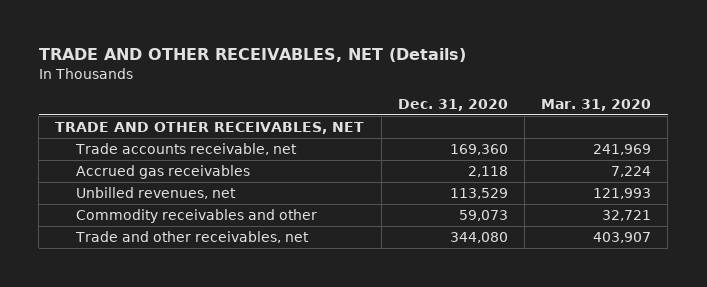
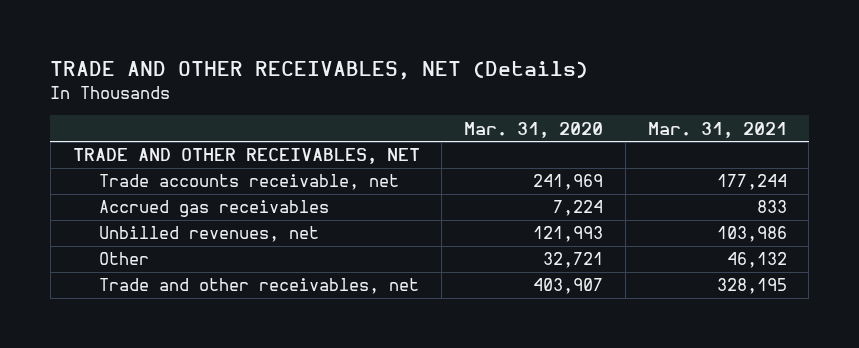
- | Dec. 31, 2020 | Mar. 31, 2020
+ | Mar. 31, 2020 | Mar. 31, 2021
- Commodity receivables and other | 59,073 | 32,721
+ Other | 32,721 | 46,132

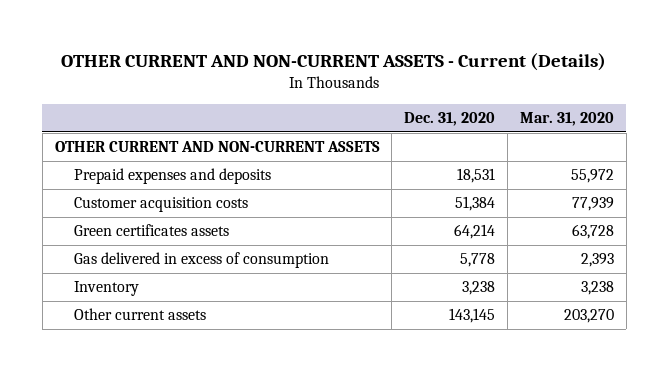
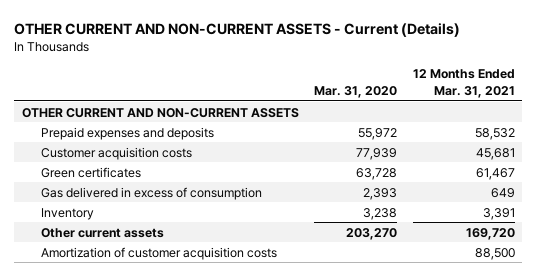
- | Dec. 31, 2020 | Mar. 31, 2020
+ | Mar. 31, 2020 | 12 Months Ended Mar. 31, 2021
- Green certificates assets | 64,214 | 63,728
+ Green certificates | 63,728 | 61,467
+ Amortization of customer acquisition costs | | 88,500

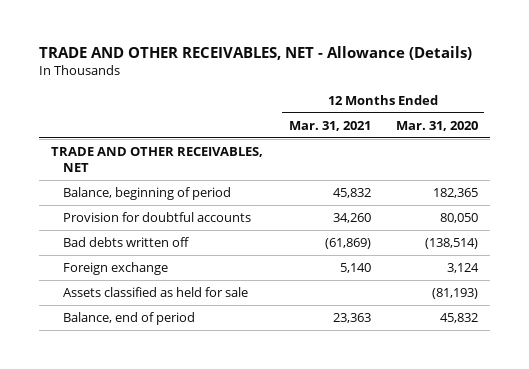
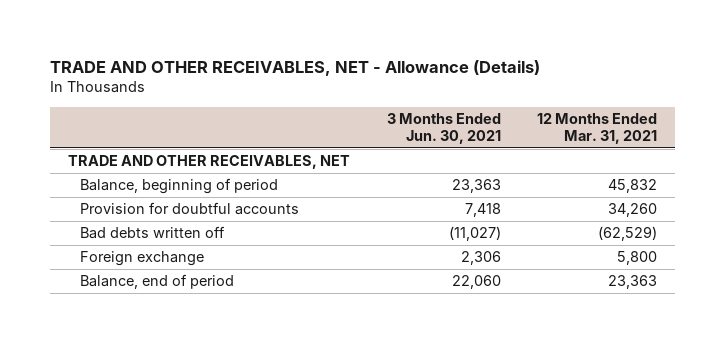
- | 12 Months Ended Mar. 31, 2021 | 12 Months Ended Mar. 31, 2020
+ | 3 Months Ended Jun. 30, 2021 | 12 Months Ended Mar. 31, 2021
- Bad debts written off | (61,869) | (138,514)
- Foreign exchange | 5,140 | 3,124
- Assets classified as held for sale | | (81,193)
+ Bad debts written off | (11,027) | (62,529)
+ Foreign exchange | 2,306 | 5,800

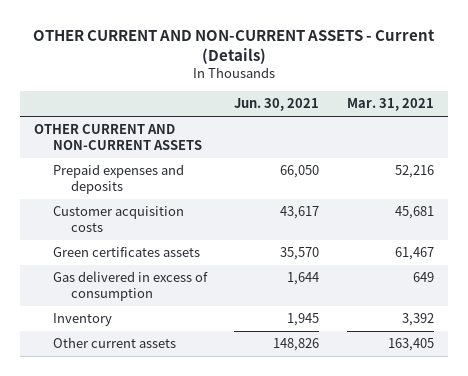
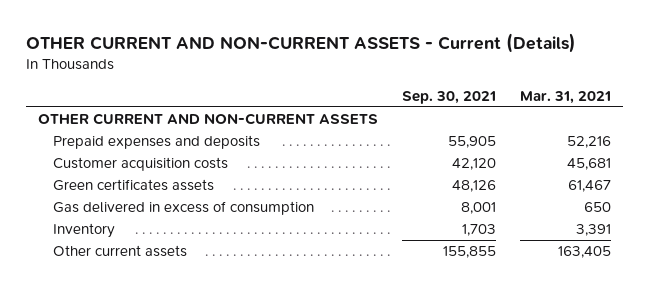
- | Jun. 30, 2021 | Mar. 31, 2021
+ | Sep. 30, 2021 | Mar. 31, 2021
- Gas delivered in excess of consumption | 1,644 | 649
- Inventory | 1,945 | 3,392
+ Gas delivered in excess of consumption | 8,001 | 650
+ Inventory | 1,703 | 3,391

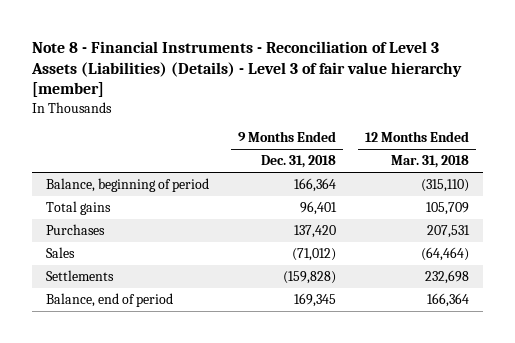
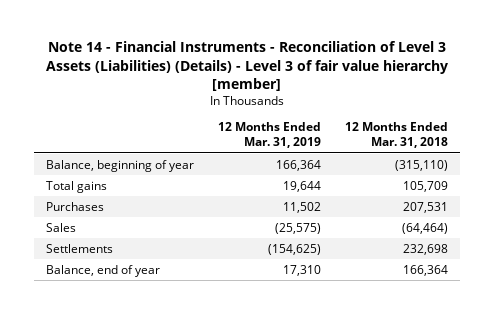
- Note 8 - Financial Instruments - Reconciliation of Level 3 Assets (Liabilities) (Details) - Level 3 of fair value hierarchy [member]
+ Note 14 - Financial Instruments - Reconciliation of Level 3 Assets (Liabilities) (Details) - Level 3 of fair value hierarchy [member]
- | 9 Months Ended Dec. 31, 2018 | 12 Months Ended Mar. 31, 2018
+ | 12 Months Ended Mar. 31, 2019 | 12 Months Ended Mar. 31, 2018
- Balance, beginning of period | 166,364 | (315,110)
+ Balance, beginning of year | 166,364 | (315,110)
- Balance, end of period | 169,345 | 166,364
+ Balance, end of year | 17,310 | 166,364

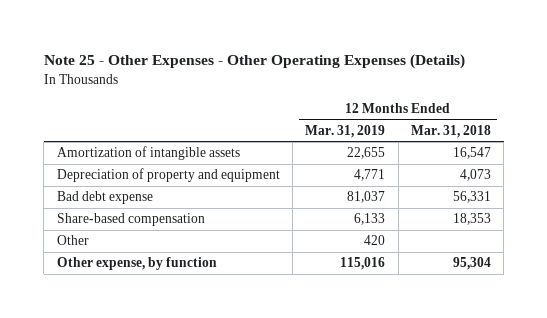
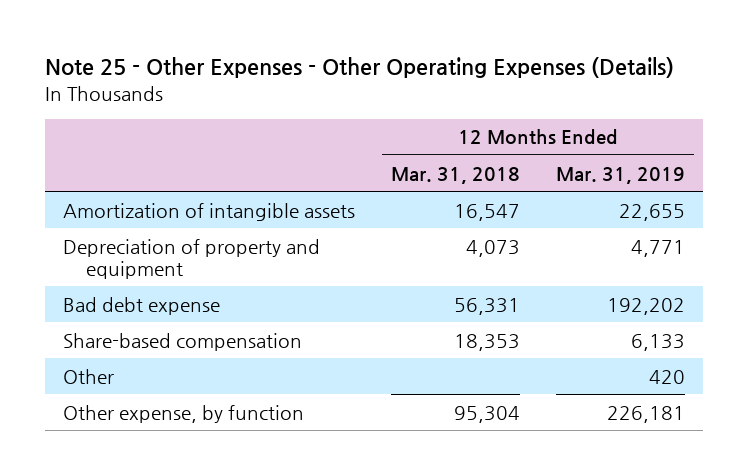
- | 12 Months Ended Mar. 31, 2019 | 12 Months Ended Mar. 31, 2018
+ | 12 Months Ended Mar. 31, 2018 | 12 Months Ended Mar. 31, 2019
- Bad debt expense | 81,037 | 56,331
+ Bad debt expense | 56,331 | 192,202
- Other expense, by function | 115,016 | 95,304
+ Other expense, by function | 95,304 | 226,181

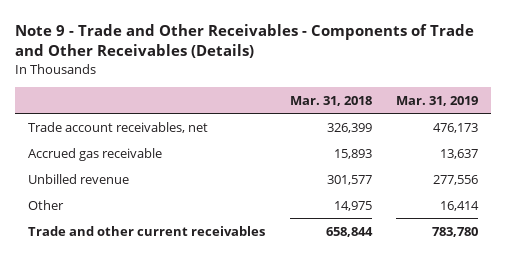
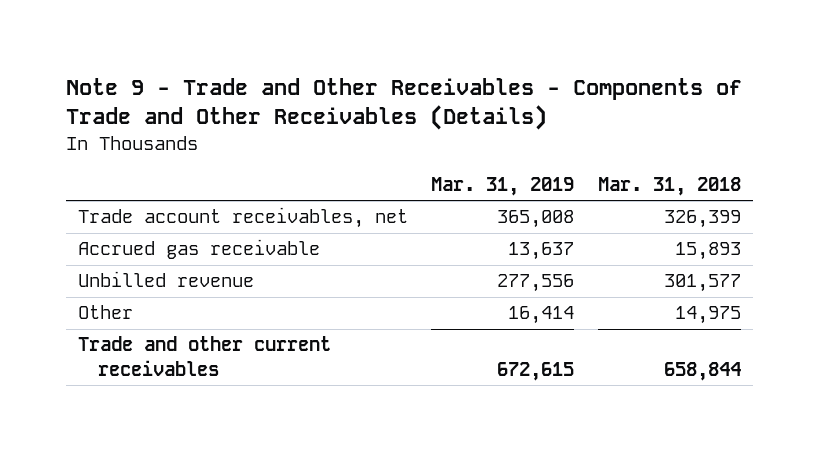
- | Mar. 31, 2018 | Mar. 31, 2019
+ | Mar. 31, 2019 | Mar. 31, 2018
- Trade account receivables, net | 326,399 | 476,173
+ Trade account receivables, net | 365,008 | 326,399
- Trade and other current receivables | 658,844 | 783,780
+ Trade and other current receivables | 672,615 | 658,844

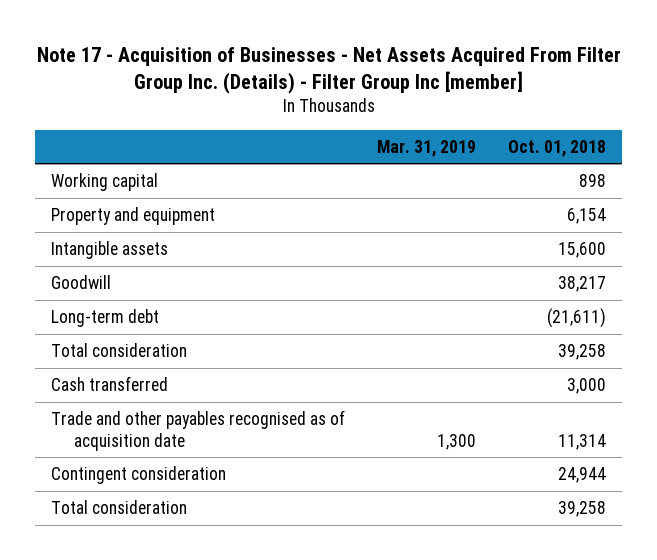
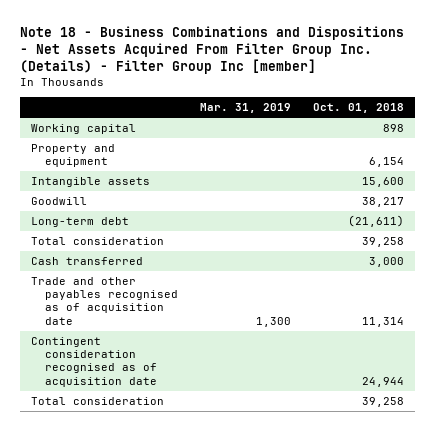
- Note 17 - Acquisition of Businesses - Net Assets Acquired From Filter Group Inc. (Details) - Filter Group Inc [member]
+ Note 18 - Business Combinations and Dispositions - Net Assets Acquired From Filter Group Inc. (Details) - Filter Group Inc [member]
- Contingent consideration | | 24,944
+ Contingent consideration recognised as of acquisition date | | 24,944

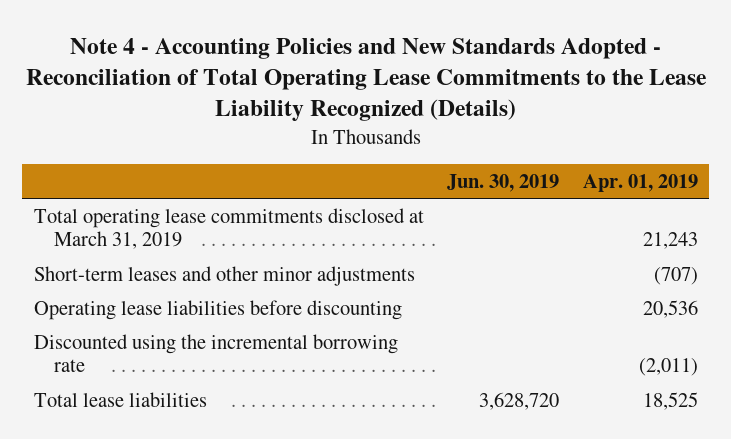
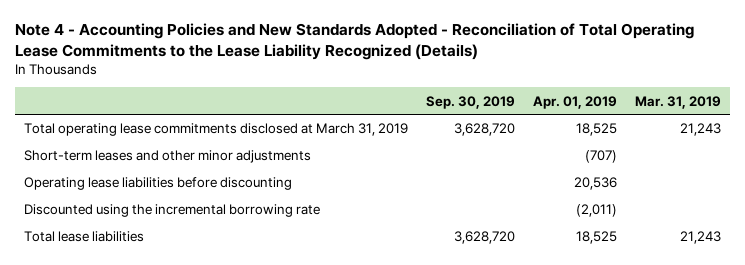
- | Jun. 30, 2019 | Apr. 01, 2019
+ | Sep. 30, 2019 | Apr. 01, 2019 | Mar. 31, 2019
- Total operating lease commitments disclosed at March 31, 2019 | | 21,243
+ Total operating lease commitments disclosed at March 31, 2019 | 3,628,720 | 18,525 | 21,243

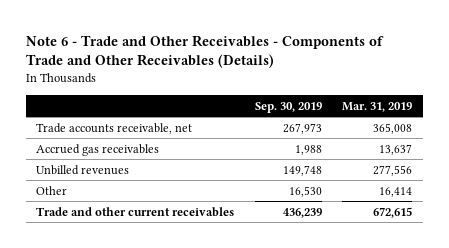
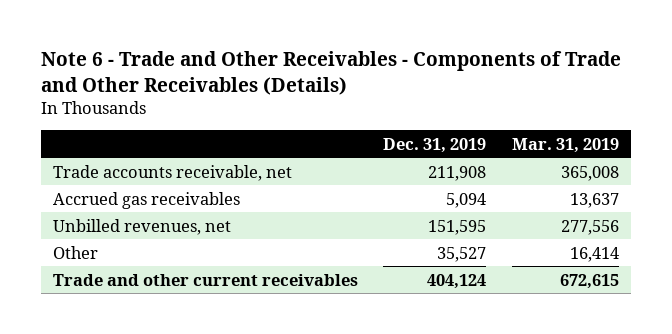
- | Sep. 30, 2019 | Mar. 31, 2019
+ | Dec. 31, 2019 | Mar. 31, 2019
- Unbilled revenues | 149,748 | 277,556
+ Unbilled revenues, net | 151,595 | 277,556

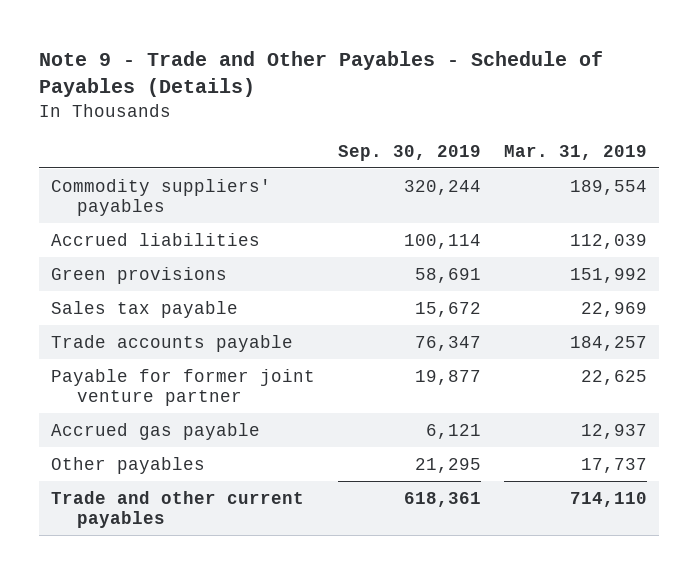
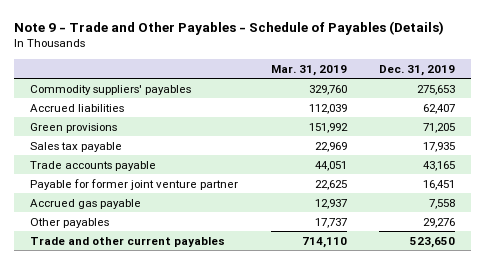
- | Sep. 30, 2019 | Mar. 31, 2019
+ | Mar. 31, 2019 | Dec. 31, 2019
- Commodity suppliers' payables | 320,244 | 189,554
+ Commodity suppliers' payables | 329,760 | 275,653
- Trade accounts payable | 76,347 | 184,257
+ Trade accounts payable | 44,051 | 43,165

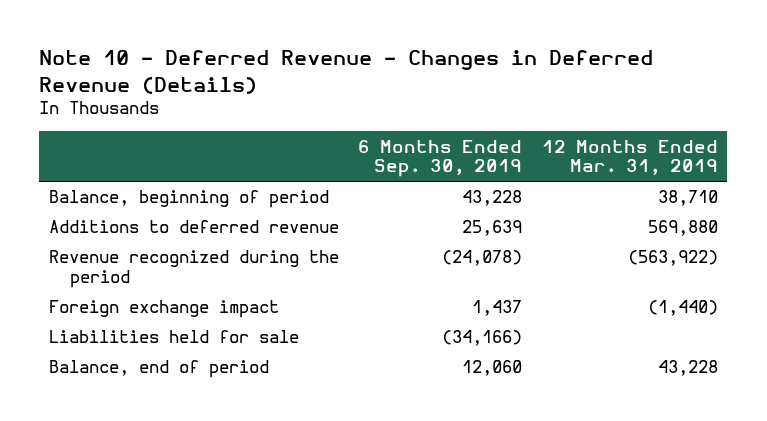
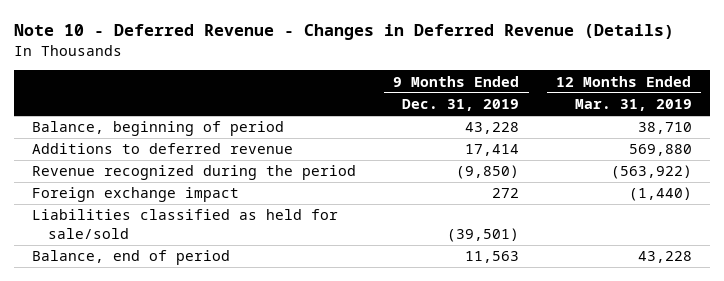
- | 6 Months Ended Sep. 30, 2019 | 12 Months Ended Mar. 31, 2019
+ | 9 Months Ended Dec. 31, 2019 | 12 Months Ended Mar. 31, 2019
- Liabilities held for sale | (34,166) |
+ Liabilities classified as held for sale/sold | (39,501) |

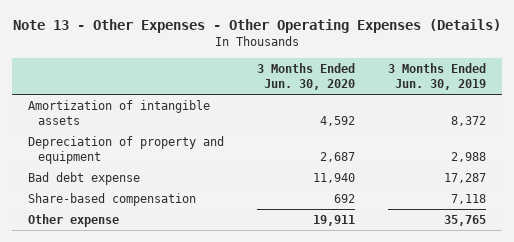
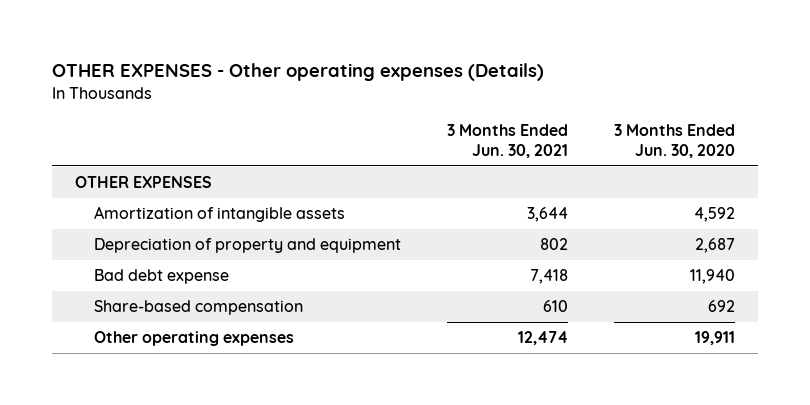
- Note 13 - Other Expenses - Other Operating Expenses (Details)
+ OTHER EXPENSES - Other operating expenses (Details)
- | 3 Months Ended Jun. 30, 2020 | 3 Months Ended Jun. 30, 2019
+ | 3 Months Ended Jun. 30, 2021 | 3 Months Ended Jun. 30, 2020
+ OTHER EXPENSES
- Other expense | 19,911 | 35,765
+ Other operating expenses | 12,474 | 19,911

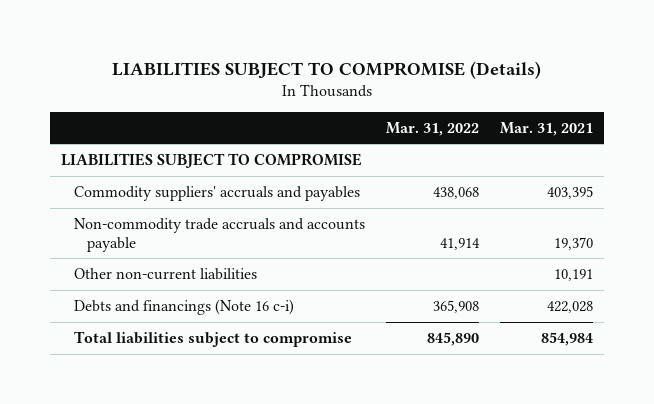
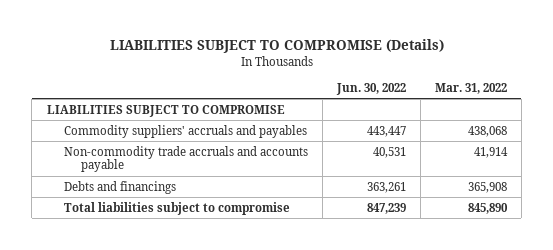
- | Mar. 31, 2022 | Mar. 31, 2021
+ | Jun. 30, 2022 | Mar. 31, 2022
- Other non-current liabilities | | 10,191
- Debts and financings (Note 16 c-i) | 365,908 | 422,028
+ Debts and financings | 363,261 | 365,908

